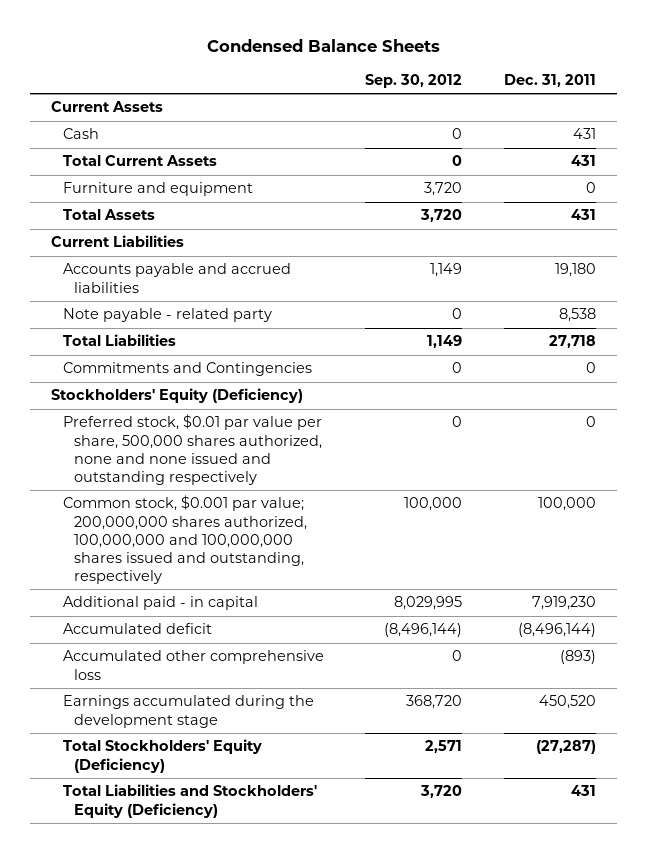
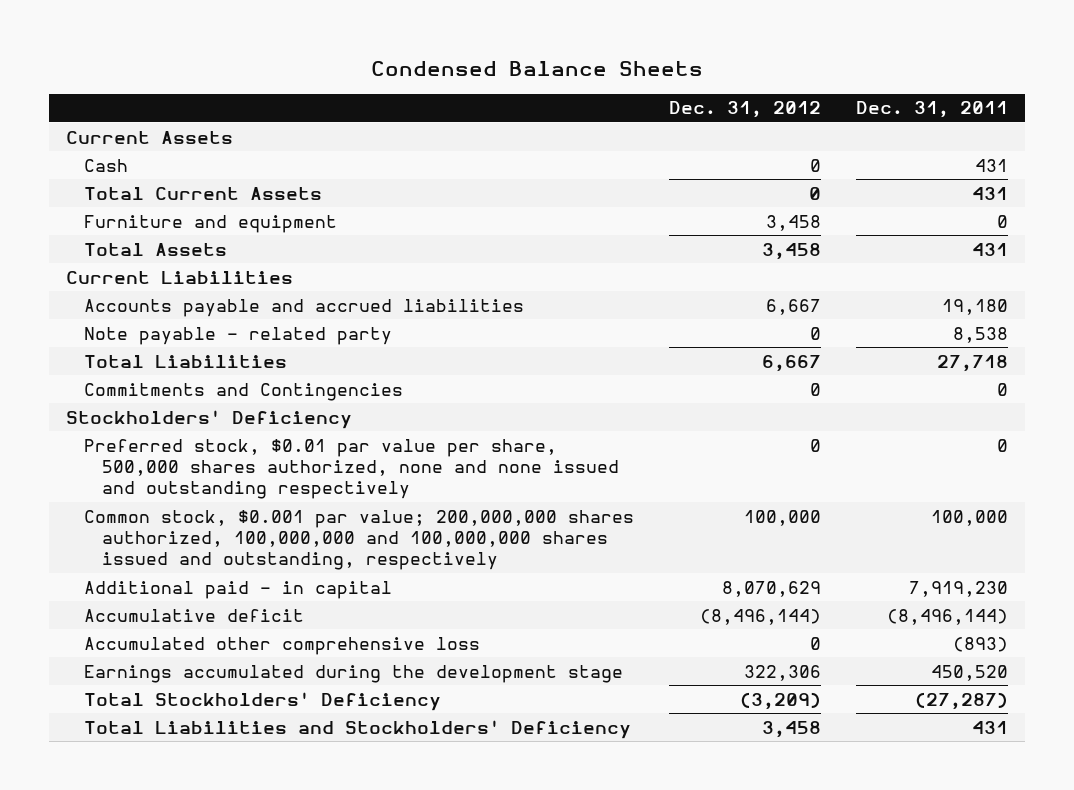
- | Sep. 30, 2012 | Dec. 31, 2011
+ | Dec. 31, 2012 | Dec. 31, 2011
- Stockholders' Equity (Deficiency)
+ Stockholders' Deficiency
- Accumulated deficit | (8,496,144) | (8,496,144)
+ Accumulative deficit | (8,496,144) | (8,496,144)
- Total Stockholders' Equity (Deficiency) | 2,571 | (27,287)
- Total Liabilities and Stockholders' Equity (Deficiency) | 3,720 | 431
+ Total Stockholders' Deficiency | (3,209) | (27,287)
+ Total Liabilities and Stockholders' Deficiency | 3,458 | 431

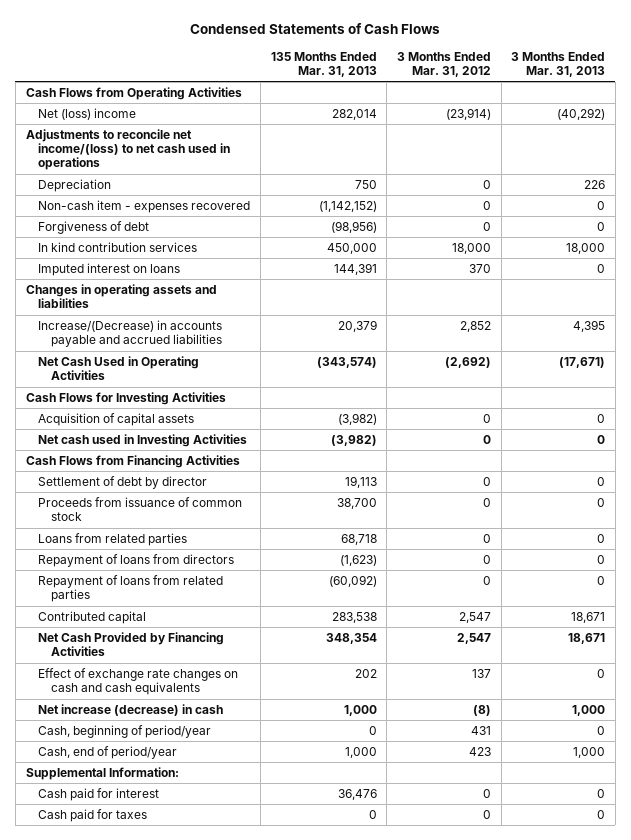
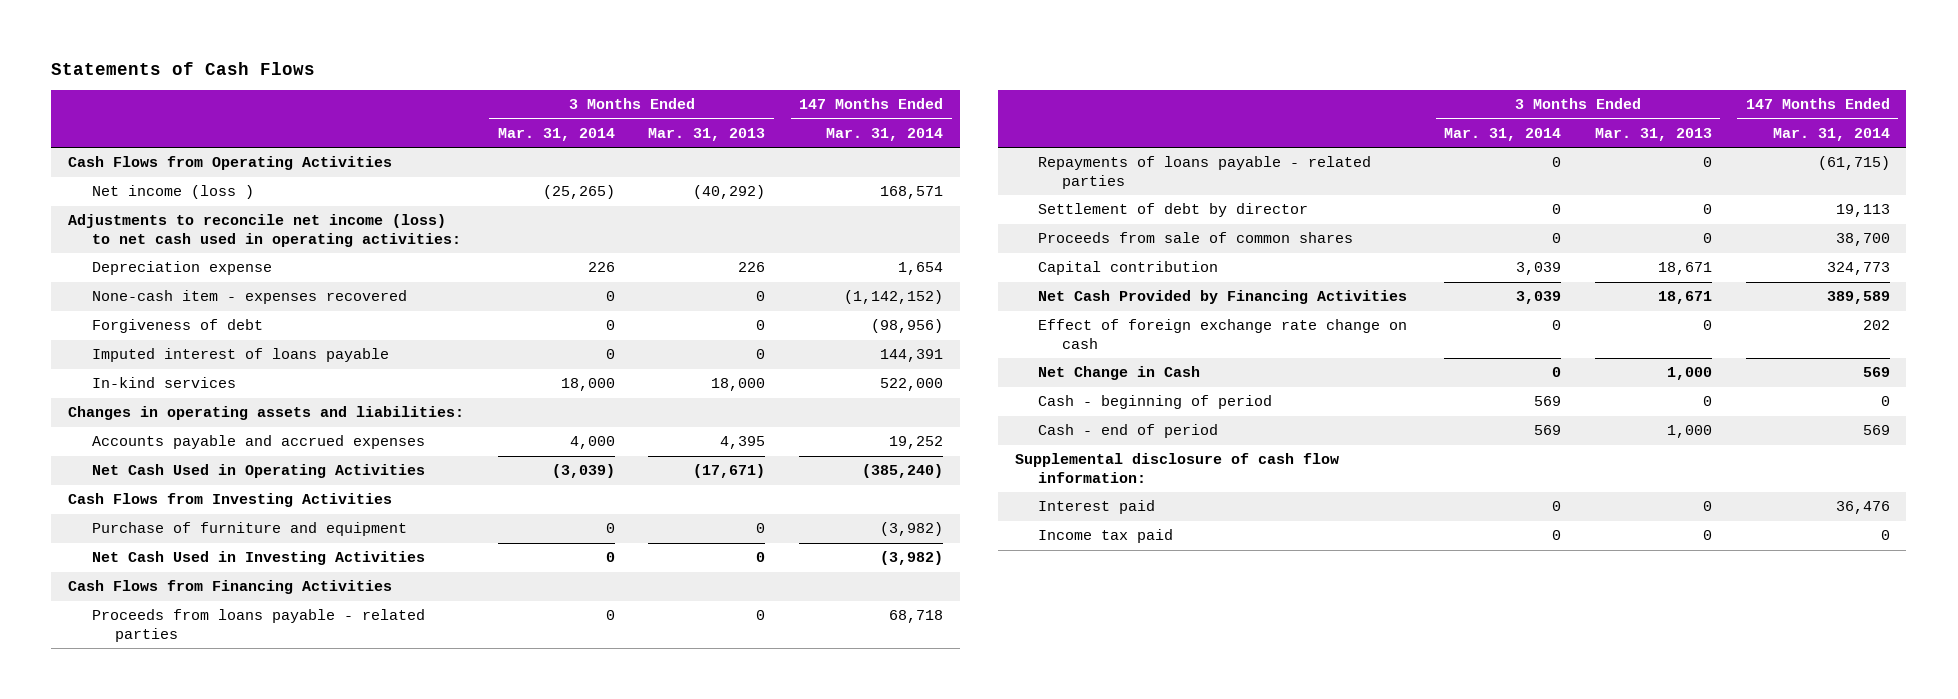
- Condensed Statements of Cash Flows
+ Statements of Cash Flows
- | 135 Months Ended Mar. 31, 2013 | 3 Months Ended Mar. 31, 2012 | 3 Months Ended Mar. 31, 2013
+ | 3 Months Ended Mar. 31, 2014 | 3 Months Ended Mar. 31, 2013 | 147 Months Ended Mar. 31, 2014
- Net (loss) income | 282,014 | (23,914) | (40,292)
- Adjustments to reconcile net income/(loss) to net cash used in operations
- Depreciation | 750 | 0 | 226
- Non-cash item - expenses recovered | (1,142,152) | 0 | 0
+ Net income (loss ) | (25,265) | (40,292) | 168,571
+ Adjustments to reconcile net income (loss) to net cash used in operating activities:
+ Depreciation expense | 226 | 226 | 1,654
+ None-cash item - expenses recovered | 0 | 0 | (1,142,152)
- In kind contribution services | 450,000 | 18,000 | 18,000
- Imputed interest on loans | 144,391 | 370 | 0
- Changes in operating assets and liabilities
- Increase/(Decrease) in accounts payable and accrued liabilities | 20,379 | 2,852 | 4,395
+ Imputed interest of loans payable | 0 | 0 | 144,391
+ In-kind services | 18,000 | 18,000 | 522,000
+ Changes in operating assets and liabilities:
+ Accounts payable and accrued expenses | 4,000 | 4,395 | 19,252
- Cash Flows for Investing Activities
- Acquisition of capital assets | (3,982) | 0 | 0
- Net cash used in Investing Activities | (3,982) | 0 | 0
+ Cash Flows from Investing Activities
+ Purchase of furniture and equipment | 0 | 0 | (3,982)
+ Net Cash Used in Investing Activities | 0 | 0 | (3,982)
+ Proceeds from loans payable - related parties | 0 | 0 | 68,718
+ Repayments of loans payable - related parties | 0 | 0 | (61,715)
- Proceeds from issuance of common stock | 38,700 | 0 | 0
- Loans from related parties | 68,718 | 0 | 0
- Repayment of loans from directors | (1,623) | 0 | 0
- Repayment of loans from related parties | (60,092) | 0 | 0
- Contributed capital | 283,538 | 2,547 | 18,671
+ Proceeds from sale of common shares | 0 | 0 | 38,700
+ Capital contribution | 3,039 | 18,671 | 324,773
- Effect of exchange rate changes on cash and cash equivalents | 202 | 137 | 0
- Net increase (decrease) in cash | 1,000 | (8) | 1,000
- Cash, beginning of period/year | 0 | 431 | 0
- Cash, end of period/year | 1,000 | 423 | 1,000
- Supplemental Information:
- Cash paid for interest | 36,476 | 0 | 0
- Cash paid for taxes | 0 | 0 | 0
+ Effect of foreign exchange rate change on cash | 0 | 0 | 202
+ Net Change in Cash | 0 | 1,000 | 569
+ Cash - beginning of period | 569 | 0 | 0
+ Cash - end of period | 569 | 1,000 | 569
+ Supplemental disclosure of cash flow information:
+ Interest paid | 0 | 0 | 36,476
+ Income tax paid | 0 | 0 | 0

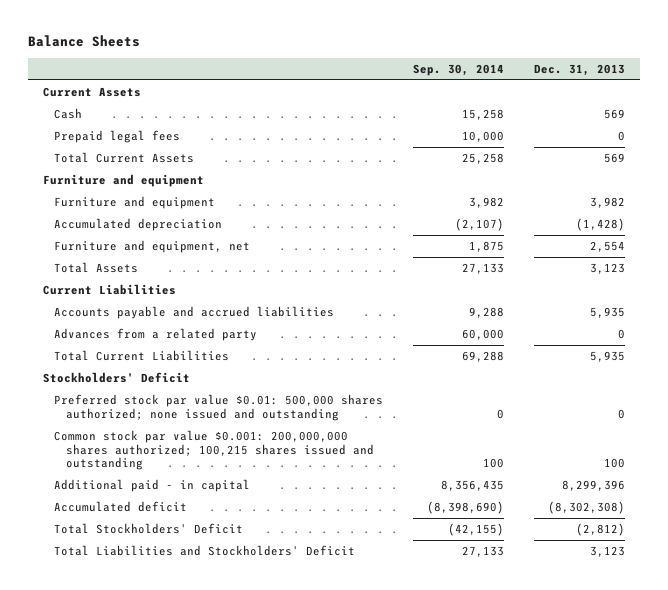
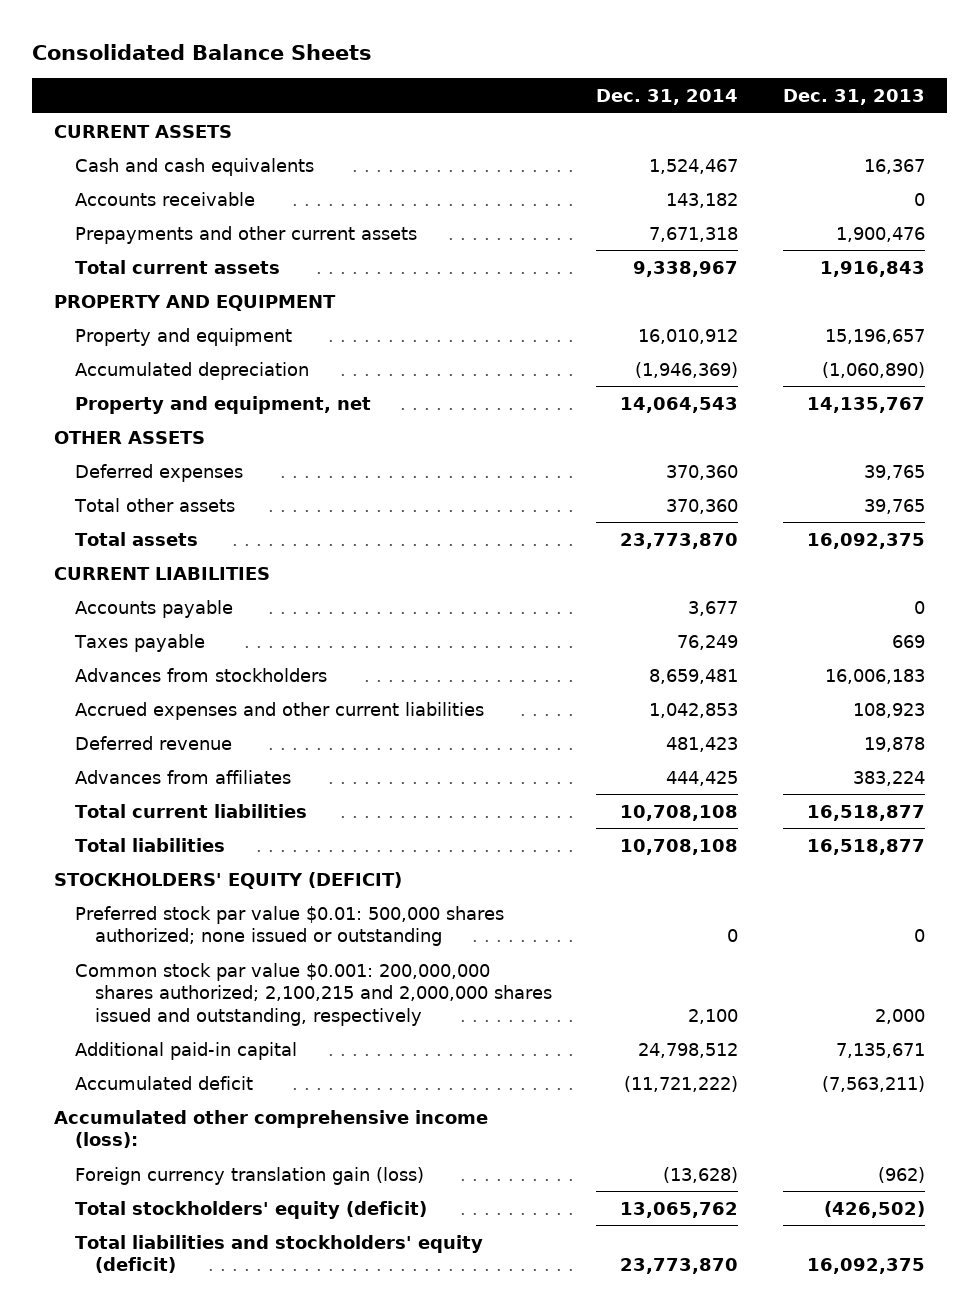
- Balance Sheets
+ Consolidated Balance Sheets
- | Sep. 30, 2014 | Dec. 31, 2013
+ | Dec. 31, 2014 | Dec. 31, 2013
- Current Assets
- Cash | 15,258 | 569
- Prepaid legal fees | 10,000 | 0
- Total Current Assets | 25,258 | 569
- Furniture and equipment
- Furniture and equipment | 3,982 | 3,982
- Accumulated depreciation | (2,107) | (1,428)
- Furniture and equipment, net | 1,875 | 2,554
- Total Assets | 27,133 | 3,123
- Current Liabilities
- Accounts payable and accrued liabilities | 9,288 | 5,935
- Advances from a related party | 60,000 | 0
- Total Current Liabilities | 69,288 | 5,935
- Stockholders' Deficit
- Preferred stock par value $0.01: 500,000 shares authorized; none issued and outstanding | 0 | 0
- Common stock par value $0.001: 200,000,000 shares authorized; 100,215 shares issued and outstanding | 100 | 100
- Additional paid - in capital | 8,356,435 | 8,299,396
- Accumulated deficit | (8,398,690) | (8,302,308)
- Total Stockholders' Deficit | (42,155) | (2,812)
- Total Liabilities and Stockholders' Deficit | 27,133 | 3,123
+ CURRENT ASSETS
+ Cash and cash equivalents | 1,524,467 | 16,367
+ Accounts receivable | 143,182 | 0
+ Prepayments and other current assets | 7,671,318 | 1,900,476
+ Total current assets | 9,338,967 | 1,916,843
+ PROPERTY AND EQUIPMENT
+ Property and equipment | 16,010,912 | 15,196,657
+ Accumulated depreciation | (1,946,369) | (1,060,890)
+ Property and equipment, net | 14,064,543 | 14,135,767
+ OTHER ASSETS
+ Deferred expenses | 370,360 | 39,765
+ Total other assets | 370,360 | 39,765
+ Total assets | 23,773,870 | 16,092,375
+ CURRENT LIABILITIES
+ Accounts payable | 3,677 | 0
+ Taxes payable | 76,249 | 669
+ Advances from stockholders | 8,659,481 | 16,006,183
+ Accrued expenses and other current liabilities | 1,042,853 | 108,923
+ Deferred revenue | 481,423 | 19,878
+ Advances from affiliates | 444,425 | 383,224
+ Total current liabilities | 10,708,108 | 16,518,877
+ Total liabilities | 10,708,108 | 16,518,877
+ STOCKHOLDERS' EQUITY (DEFICIT)
+ Preferred stock par value $0.01: 500,000 shares authorized; none issued or outstanding | 0 | 0
+ Common stock par value $0.001: 200,000,000 shares authorized; 2,100,215 and 2,000,000 shares issued and outstanding, respectively | 2,100 | 2,000
+ Additional paid-in capital | 24,798,512 | 7,135,671
+ Accumulated deficit | (11,721,222) | (7,563,211)
+ Accumulated other comprehensive income (loss):
+ Foreign currency translation gain (loss) | (13,628) | (962)
+ Total stockholders' equity (deficit) | 13,065,762 | (426,502)
+ Total liabilities and stockholders' equity (deficit) | 23,773,870 | 16,092,375

